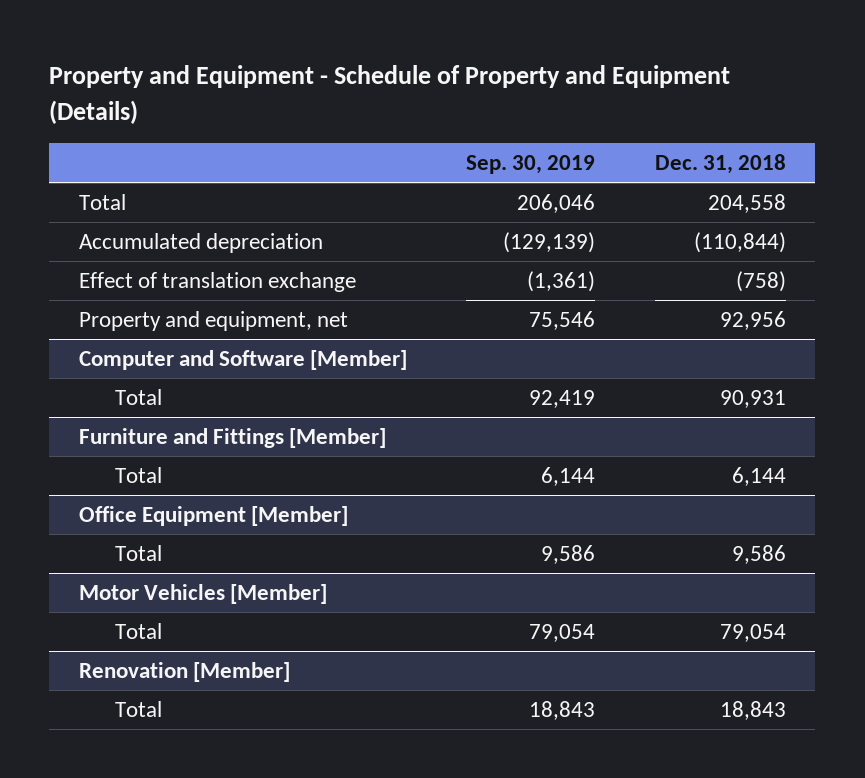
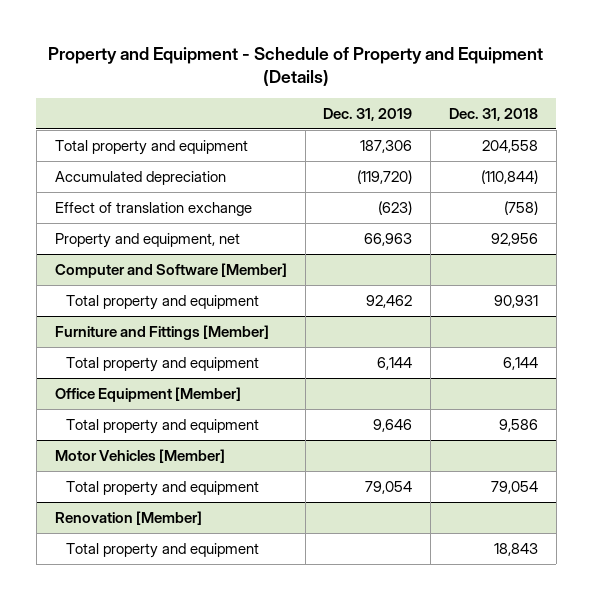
- | Sep. 30, 2019 | Dec. 31, 2018
+ | Dec. 31, 2019 | Dec. 31, 2018
- Total | 206,046 | 204,558
+ Total property and equipment | 187,306 | 204,558
@ Computer and Software [Member]
- Total | 92,419 | 90,931
+ Total property and equipment | 92,462 | 90,931
@ Furniture and Fittings [Member]
- Total | 6,144 | 6,144
+ Total property and equipment | 6,144 | 6,144
@ Office Equipment [Member]
- Total | 9,586 | 9,586
+ Total property and equipment | 9,646 | 9,586
@ Motor Vehicles [Member]
- Total | 79,054 | 79,054
+ Total property and equipment | 79,054 | 79,054
@ Renovation [Member]
- Total | 18,843 | 18,843
+ Total property and equipment | | 18,843

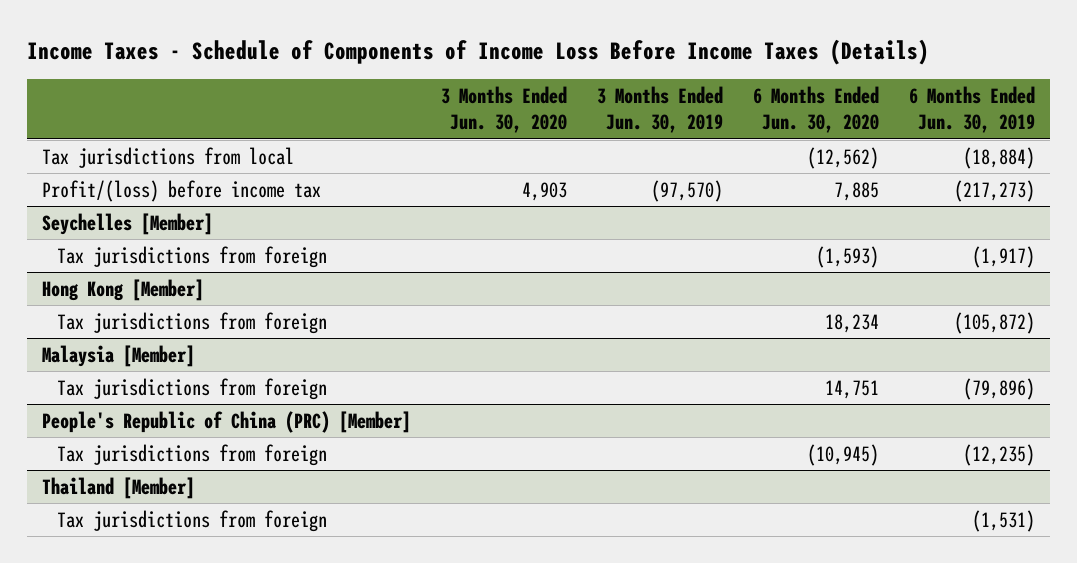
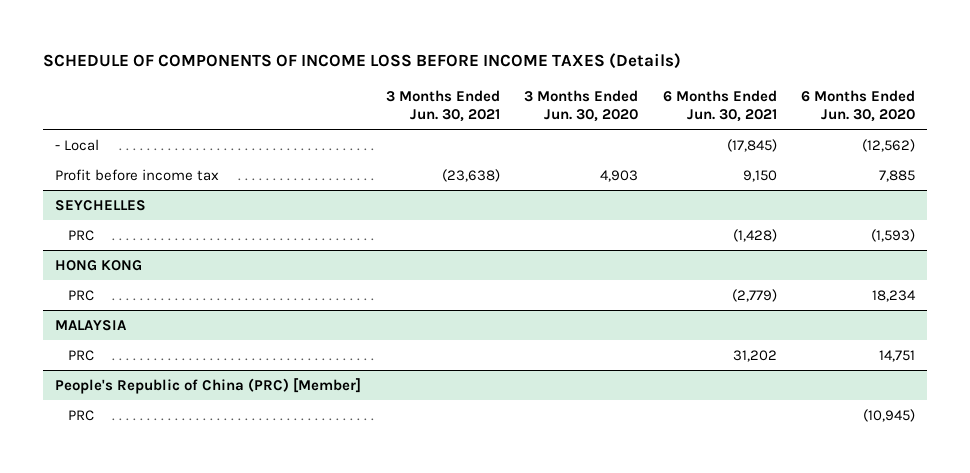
- Income Taxes - Schedule of Components of Income Loss Before Income Taxes (Details)
+ SCHEDULE OF COMPONENTS OF INCOME LOSS BEFORE INCOME TAXES (Details)
- | 3 Months Ended Jun. 30, 2020 | 3 Months Ended Jun. 30, 2019 | 6 Months Ended Jun. 30, 2020 | 6 Months Ended Jun. 30, 2019
+ | 3 Months Ended Jun. 30, 2021 | 3 Months Ended Jun. 30, 2020 | 6 Months Ended Jun. 30, 2021 | 6 Months Ended Jun. 30, 2020
- Tax jurisdictions from local | | | (12,562) | (18,884)
- Profit/(loss) before income tax | 4,903 | (97,570) | 7,885 | (217,273)
- Seychelles [Member]
- Tax jurisdictions from foreign | | | (1,593) | (1,917)
- Hong Kong [Member]
- Tax jurisdictions from foreign | | | 18,234 | (105,872)
- Malaysia [Member]
- Tax jurisdictions from foreign | | | 14,751 | (79,896)
+ - Local | | | (17,845) | (12,562)
+ Profit before income tax | (23,638) | 4,903 | 9,150 | 7,885
+ SEYCHELLES
+ PRC | | | (1,428) | (1,593)
+ HONG KONG
+ PRC | | | (2,779) | 18,234
+ MALAYSIA
+ PRC | | | 31,202 | 14,751
@ People's Republic of China (PRC) [Member]
- Tax jurisdictions from foreign | | | (10,945) | (12,235)
- Thailand [Member]
- Tax jurisdictions from foreign | | | | (1,531)
@ People's Republic of China (PRC) [Member]
+ PRC | | | | (10,945)

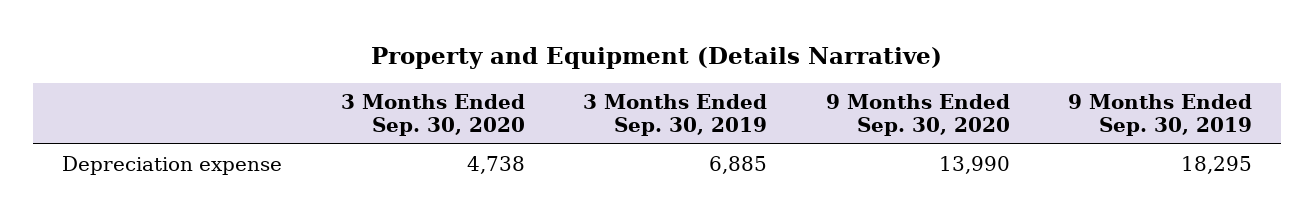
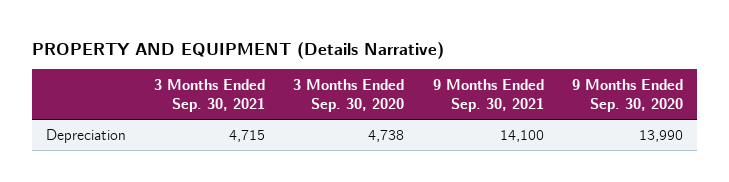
- Property and Equipment (Details Narrative)
+ PROPERTY AND EQUIPMENT (Details Narrative)
- | 3 Months Ended Sep. 30, 2020 | 3 Months Ended Sep. 30, 2019 | 9 Months Ended Sep. 30, 2020 | 9 Months Ended Sep. 30, 2019
+ | 3 Months Ended Sep. 30, 2021 | 3 Months Ended Sep. 30, 2020 | 9 Months Ended Sep. 30, 2021 | 9 Months Ended Sep. 30, 2020
- Depreciation expense | 4,738 | 6,885 | 13,990 | 18,295
+ Depreciation | 4,715 | 4,738 | 14,100 | 13,990

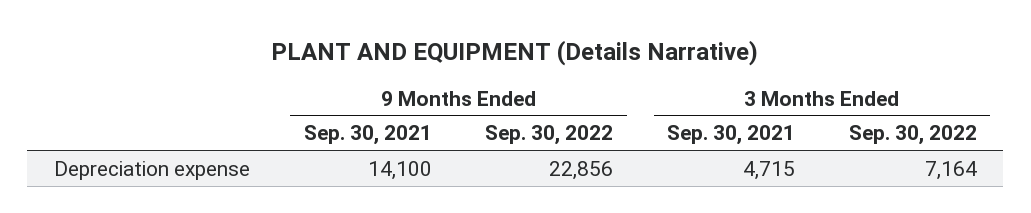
- PROPERTY AND EQUIPMENT (Details Narrative)
+ PLANT AND EQUIPMENT (Details Narrative)
- | 3 Months Ended Sep. 30, 2021 | 3 Months Ended Sep. 30, 2020 | 9 Months Ended Sep. 30, 2021 | 9 Months Ended Sep. 30, 2020
+ | 9 Months Ended Sep. 30, 2021 | 9 Months Ended Sep. 30, 2022 | 3 Months Ended Sep. 30, 2021 | 3 Months Ended Sep. 30, 2022
- Depreciation | 4,715 | 4,738 | 14,100 | 13,990
+ Depreciation expense | 14,100 | 22,856 | 4,715 | 7,164

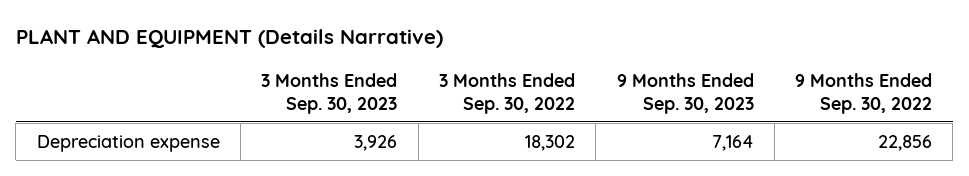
- | 9 Months Ended Sep. 30, 2021 | 9 Months Ended Sep. 30, 2022 | 3 Months Ended Sep. 30, 2021 | 3 Months Ended Sep. 30, 2022
+ | 3 Months Ended Sep. 30, 2023 | 3 Months Ended Sep. 30, 2022 | 9 Months Ended Sep. 30, 2023 | 9 Months Ended Sep. 30, 2022
- Depreciation expense | 14,100 | 22,856 | 4,715 | 7,164
+ Depreciation expense | 3,926 | 18,302 | 7,164 | 22,856

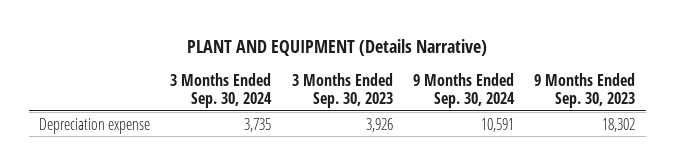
- | 3 Months Ended Sep. 30, 2023 | 3 Months Ended Sep. 30, 2022 | 9 Months Ended Sep. 30, 2023 | 9 Months Ended Sep. 30, 2022
+ | 3 Months Ended Sep. 30, 2024 | 3 Months Ended Sep. 30, 2023 | 9 Months Ended Sep. 30, 2024 | 9 Months Ended Sep. 30, 2023
- Depreciation expense | 3,926 | 18,302 | 7,164 | 22,856
+ Depreciation expense | 3,735 | 3,926 | 10,591 | 18,302

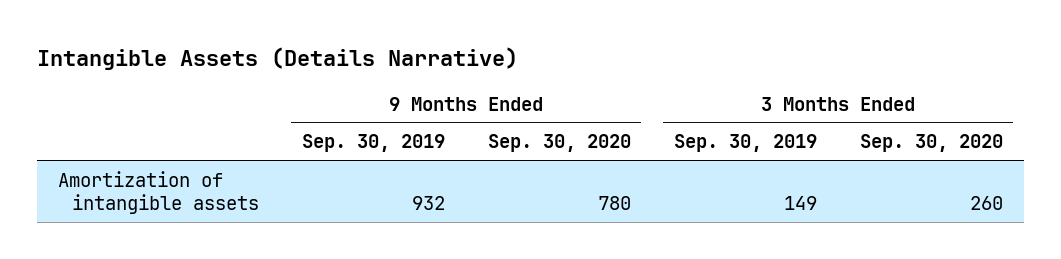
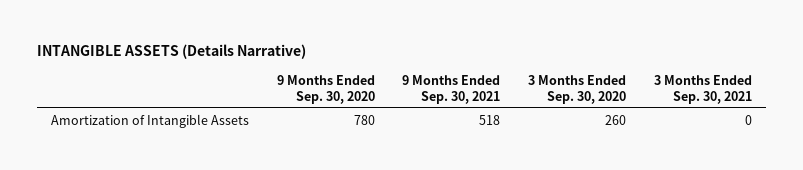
- Intangible Assets (Details Narrative)
+ INTANGIBLE ASSETS (Details Narrative)
- | 9 Months Ended Sep. 30, 2019 | 9 Months Ended Sep. 30, 2020 | 3 Months Ended Sep. 30, 2019 | 3 Months Ended Sep. 30, 2020
+ | 9 Months Ended Sep. 30, 2020 | 9 Months Ended Sep. 30, 2021 | 3 Months Ended Sep. 30, 2020 | 3 Months Ended Sep. 30, 2021
- Amortization of intangible assets | 932 | 780 | 149 | 260
+ Amortization of Intangible Assets | 780 | 518 | 260 | 0

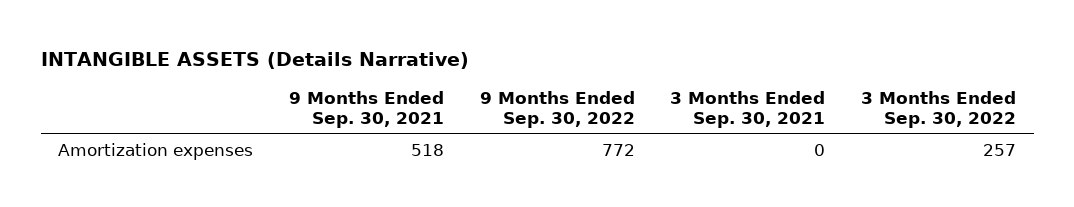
- | 9 Months Ended Sep. 30, 2020 | 9 Months Ended Sep. 30, 2021 | 3 Months Ended Sep. 30, 2020 | 3 Months Ended Sep. 30, 2021
+ | 9 Months Ended Sep. 30, 2021 | 9 Months Ended Sep. 30, 2022 | 3 Months Ended Sep. 30, 2021 | 3 Months Ended Sep. 30, 2022
- Amortization of Intangible Assets | 780 | 518 | 260 | 0
+ Amortization expenses | 518 | 772 | 0 | 257

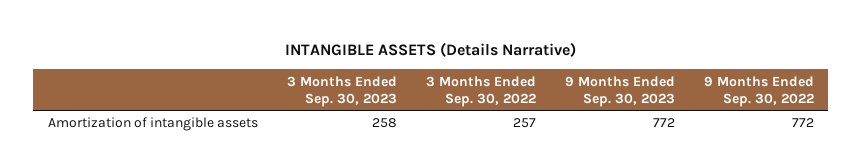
- | 9 Months Ended Sep. 30, 2021 | 9 Months Ended Sep. 30, 2022 | 3 Months Ended Sep. 30, 2021 | 3 Months Ended Sep. 30, 2022
+ | 3 Months Ended Sep. 30, 2023 | 3 Months Ended Sep. 30, 2022 | 9 Months Ended Sep. 30, 2023 | 9 Months Ended Sep. 30, 2022
- Amortization expenses | 518 | 772 | 0 | 257
+ Amortization of intangible assets | 258 | 257 | 772 | 772

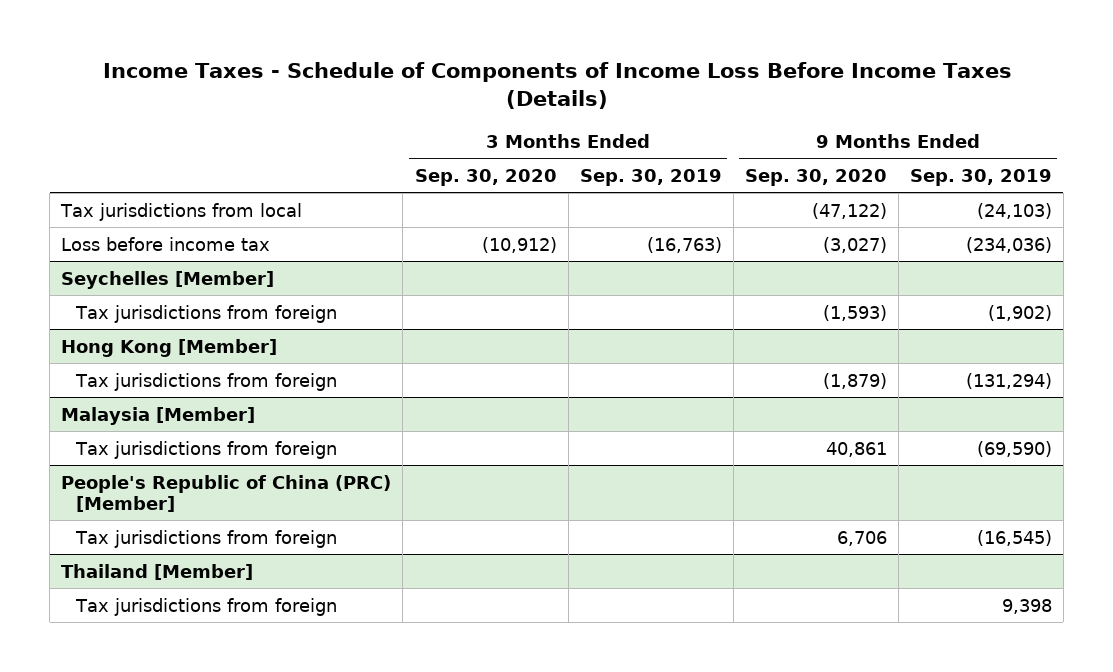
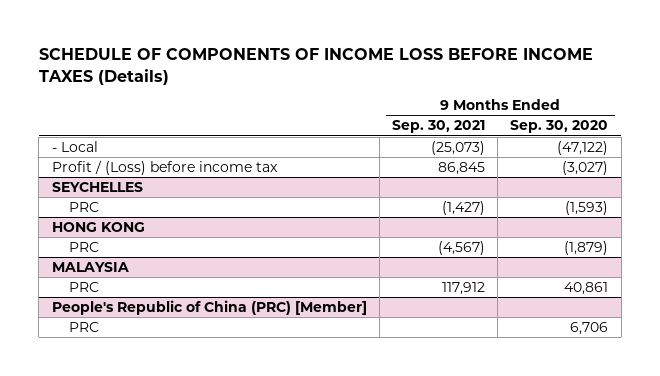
- Income Taxes - Schedule of Components of Income Loss Before Income Taxes (Details)
+ SCHEDULE OF COMPONENTS OF INCOME LOSS BEFORE INCOME TAXES (Details)
- | 3 Months Ended Sep. 30, 2020 | 3 Months Ended Sep. 30, 2019 | 9 Months Ended Sep. 30, 2020 | 9 Months Ended Sep. 30, 2019
+ | 9 Months Ended Sep. 30, 2021 | 9 Months Ended Sep. 30, 2020
- Tax jurisdictions from local | | | (47,122) | (24,103)
- Loss before income tax | (10,912) | (16,763) | (3,027) | (234,036)
- Seychelles [Member]
- Tax jurisdictions from foreign | | | (1,593) | (1,902)
- Hong Kong [Member]
- Tax jurisdictions from foreign | | | (1,879) | (131,294)
- Malaysia [Member]
- Tax jurisdictions from foreign | | | 40,861 | (69,590)
+ - Local | (25,073) | (47,122)
+ Profit / (Loss) before income tax | 86,845 | (3,027)
+ SEYCHELLES
+ PRC | (1,427) | (1,593)
+ HONG KONG
+ PRC | (4,567) | (1,879)
+ MALAYSIA
+ PRC | 117,912 | 40,861
@ People's Republic of China (PRC) [Member]
- Tax jurisdictions from foreign | | | 6,706 | (16,545)
- Thailand [Member]
- Tax jurisdictions from foreign | | | | 9,398
@ People's Republic of China (PRC) [Member]
+ PRC | | 6,706

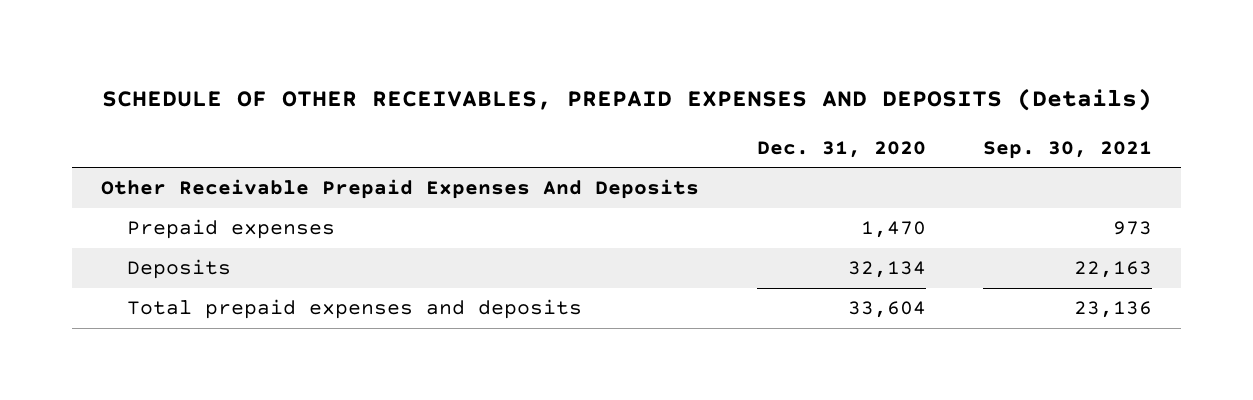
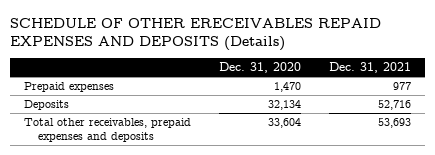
- SCHEDULE OF OTHER RECEIVABLES, PREPAID EXPENSES AND DEPOSITS (Details)
+ SCHEDULE OF OTHER ERECEIVABLES REPAID EXPENSES AND DEPOSITS (Details)
- | Dec. 31, 2020 | Sep. 30, 2021
+ | Dec. 31, 2020 | Dec. 31, 2021
- Other Receivable Prepaid Expenses And Deposits
- Total prepaid expenses and deposits | 33,604 | 23,136
+ Total other receivables, prepaid expenses and deposits | 33,604 | 53,693

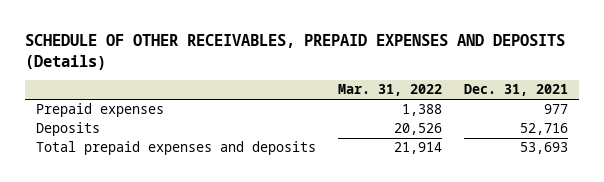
- SCHEDULE OF OTHER ERECEIVABLES REPAID EXPENSES AND DEPOSITS (Details)
+ SCHEDULE OF OTHER RECEIVABLES, PREPAID EXPENSES AND DEPOSITS (Details)
- | Dec. 31, 2020 | Dec. 31, 2021
+ | Mar. 31, 2022 | Dec. 31, 2021
- Total other receivables, prepaid expenses and deposits | 33,604 | 53,693
+ Total prepaid expenses and deposits | 21,914 | 53,693

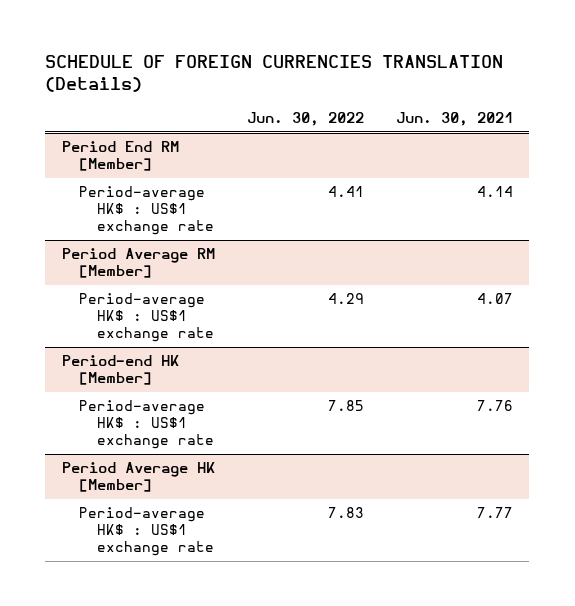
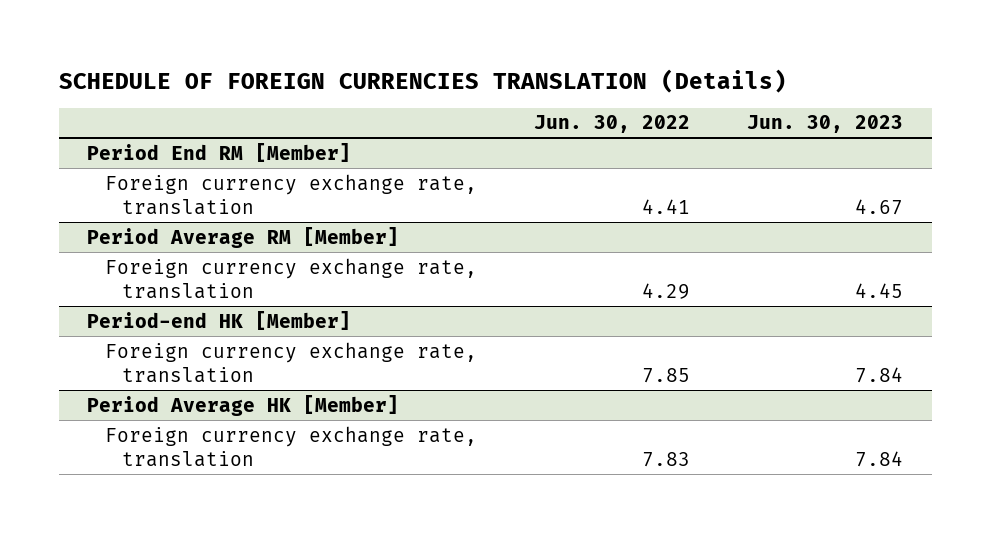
- | Jun. 30, 2022 | Jun. 30, 2021
+ | Jun. 30, 2022 | Jun. 30, 2023
@ Period End RM [Member]
- Period-average HK$ : US$1 exchange rate | 4.41 | 4.14
+ Foreign currency exchange rate, translation | 4.41 | 4.67
@ Period Average RM [Member]
- Period-average HK$ : US$1 exchange rate | 4.29 | 4.07
+ Foreign currency exchange rate, translation | 4.29 | 4.45
@ Period-end HK [Member]
- Period-average HK$ : US$1 exchange rate | 7.85 | 7.76
+ Foreign currency exchange rate, translation | 7.85 | 7.84
@ Period Average HK [Member]
- Period-average HK$ : US$1 exchange rate | 7.83 | 7.77
+ Foreign currency exchange rate, translation | 7.83 | 7.84

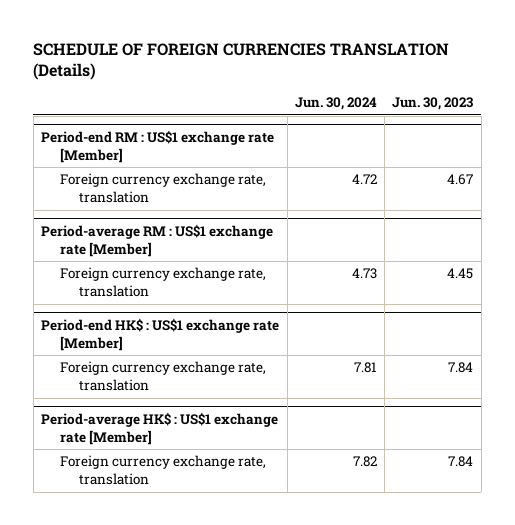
- | Jun. 30, 2022 | Jun. 30, 2023
+ | Jun. 30, 2024 | Jun. 30, 2023
- Period End RM [Member]
+ Period-end RM : US$1 exchange rate [Member]
- Period Average RM [Member]
+ Period-average RM : US$1 exchange rate [Member]
- Period-end HK [Member]
+ Period-end HK$ : US$1 exchange rate [Member]
- Period Average HK [Member]
+ Period-average HK$ : US$1 exchange rate [Member]

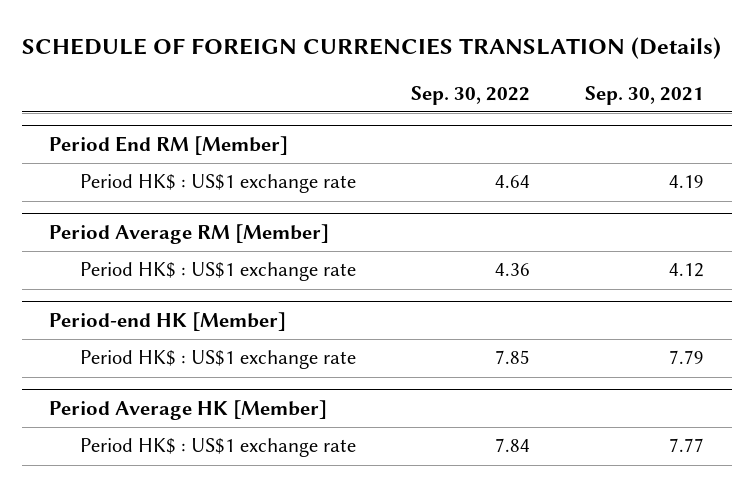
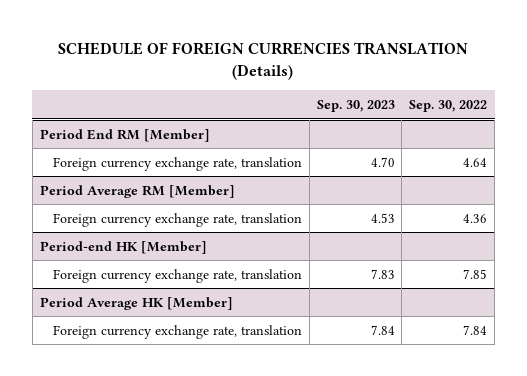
- | Sep. 30, 2022 | Sep. 30, 2021
+ | Sep. 30, 2023 | Sep. 30, 2022
@ Period End RM [Member]
- Period HK$ : US$1 exchange rate | 4.64 | 4.19
+ Foreign currency exchange rate, translation | 4.70 | 4.64
@ Period Average RM [Member]
- Period HK$ : US$1 exchange rate | 4.36 | 4.12
+ Foreign currency exchange rate, translation | 4.53 | 4.36
@ Period-end HK [Member]
- Period HK$ : US$1 exchange rate | 7.85 | 7.79
+ Foreign currency exchange rate, translation | 7.83 | 7.85
@ Period Average HK [Member]
- Period HK$ : US$1 exchange rate | 7.84 | 7.77
+ Foreign currency exchange rate, translation | 7.84 | 7.84

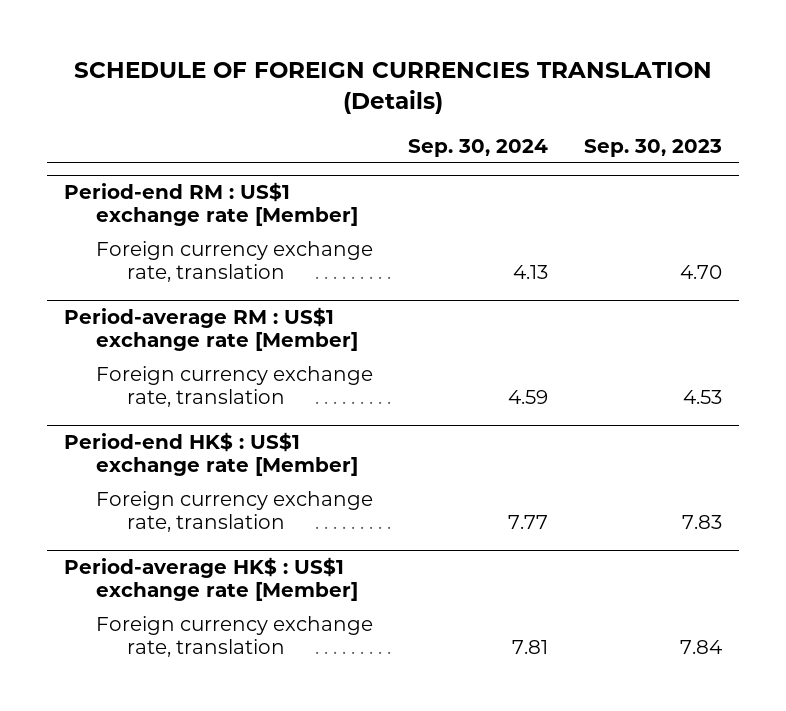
- | Sep. 30, 2023 | Sep. 30, 2022
+ | Sep. 30, 2024 | Sep. 30, 2023
- Period End RM [Member]
+ Period-end RM : US$1 exchange rate [Member]
- Period Average RM [Member]
+ Period-average RM : US$1 exchange rate [Member]
- Period-end HK [Member]
+ Period-end HK$ : US$1 exchange rate [Member]
- Period Average HK [Member]
+ Period-average HK$ : US$1 exchange rate [Member]

